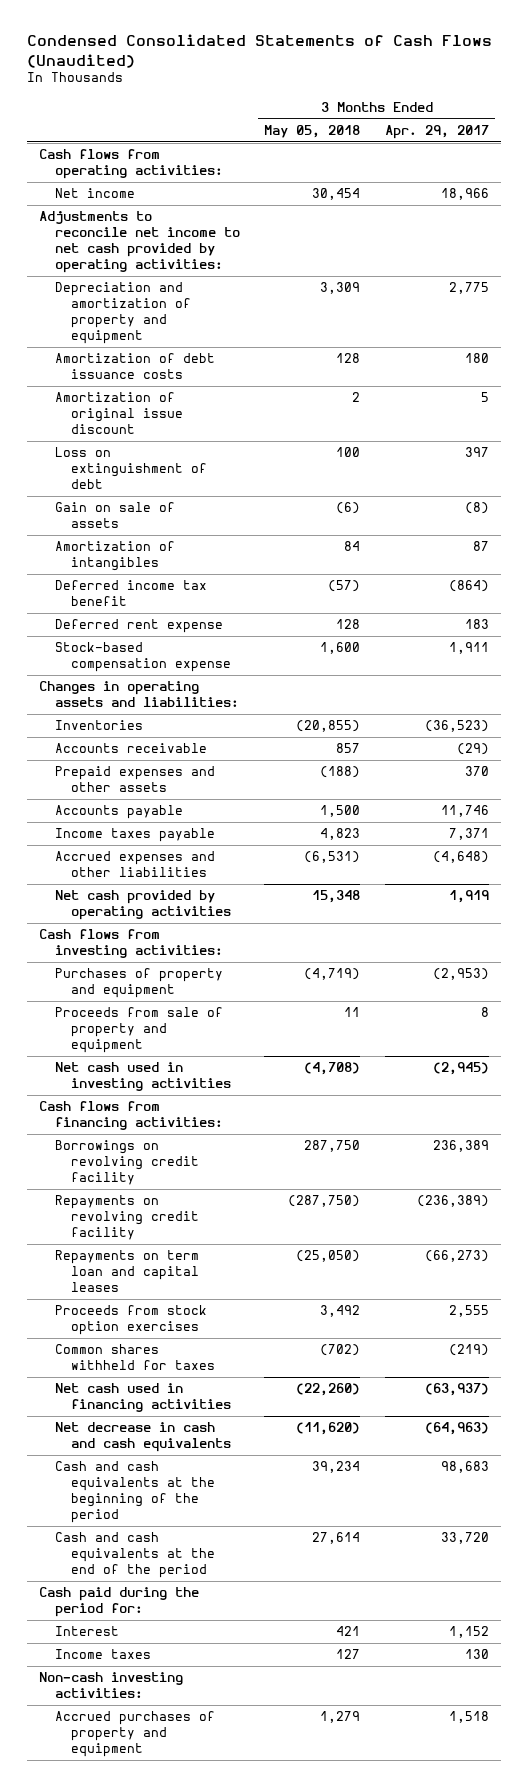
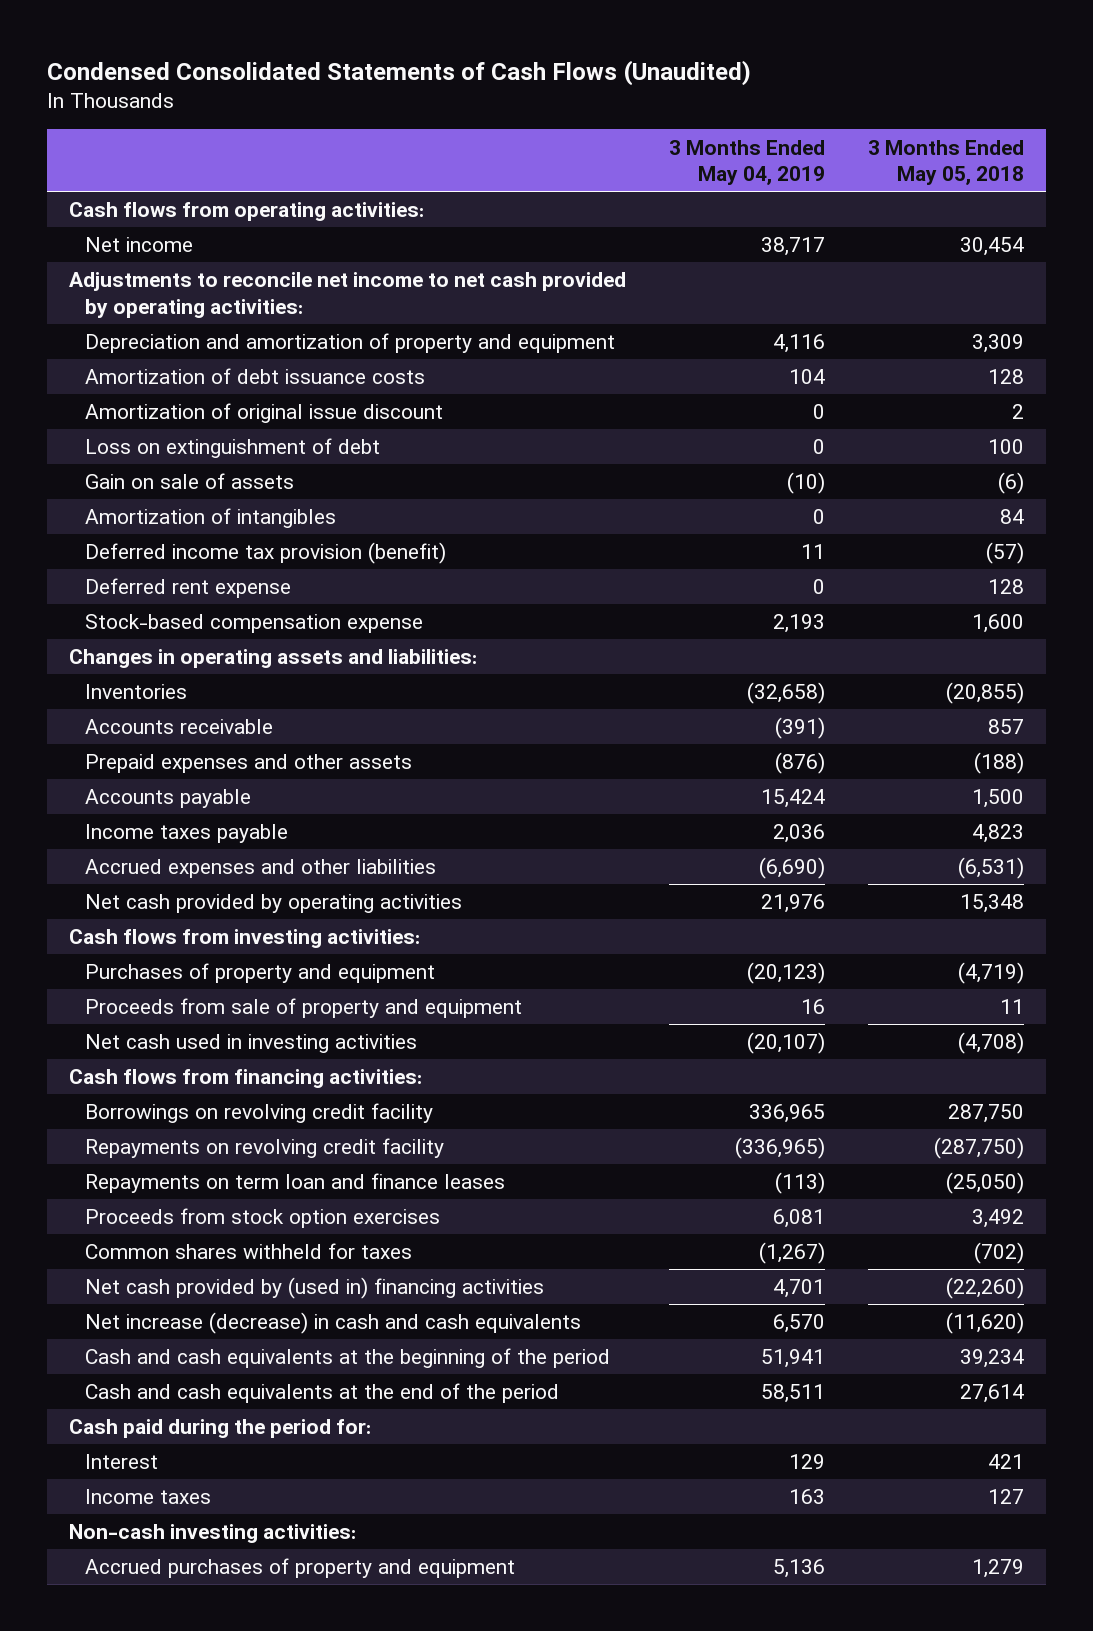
- | 3 Months Ended May 05, 2018 | 3 Months Ended Apr. 29, 2017
+ | 3 Months Ended May 04, 2019 | 3 Months Ended May 05, 2018
- Deferred income tax benefit | (57) | (864)
+ Deferred income tax provision (benefit) | 11 | (57)
- Repayments on term loan and capital leases | (25,050) | (66,273)
+ Repayments on term loan and finance leases | (113) | (25,050)
- Net cash used in financing activities | (22,260) | (63,937)
- Net decrease in cash and cash equivalents | (11,620) | (64,963)
+ Net cash provided by (used in) financing activities | 4,701 | (22,260)
+ Net increase (decrease) in cash and cash equivalents | 6,570 | (11,620)

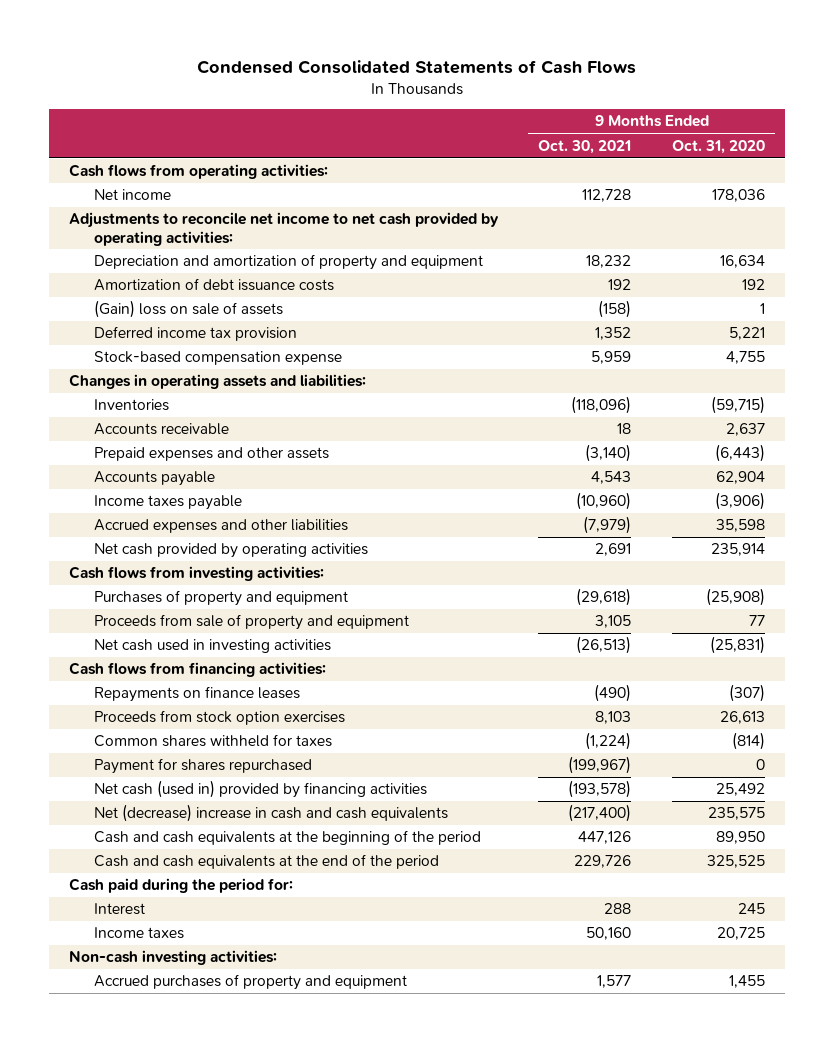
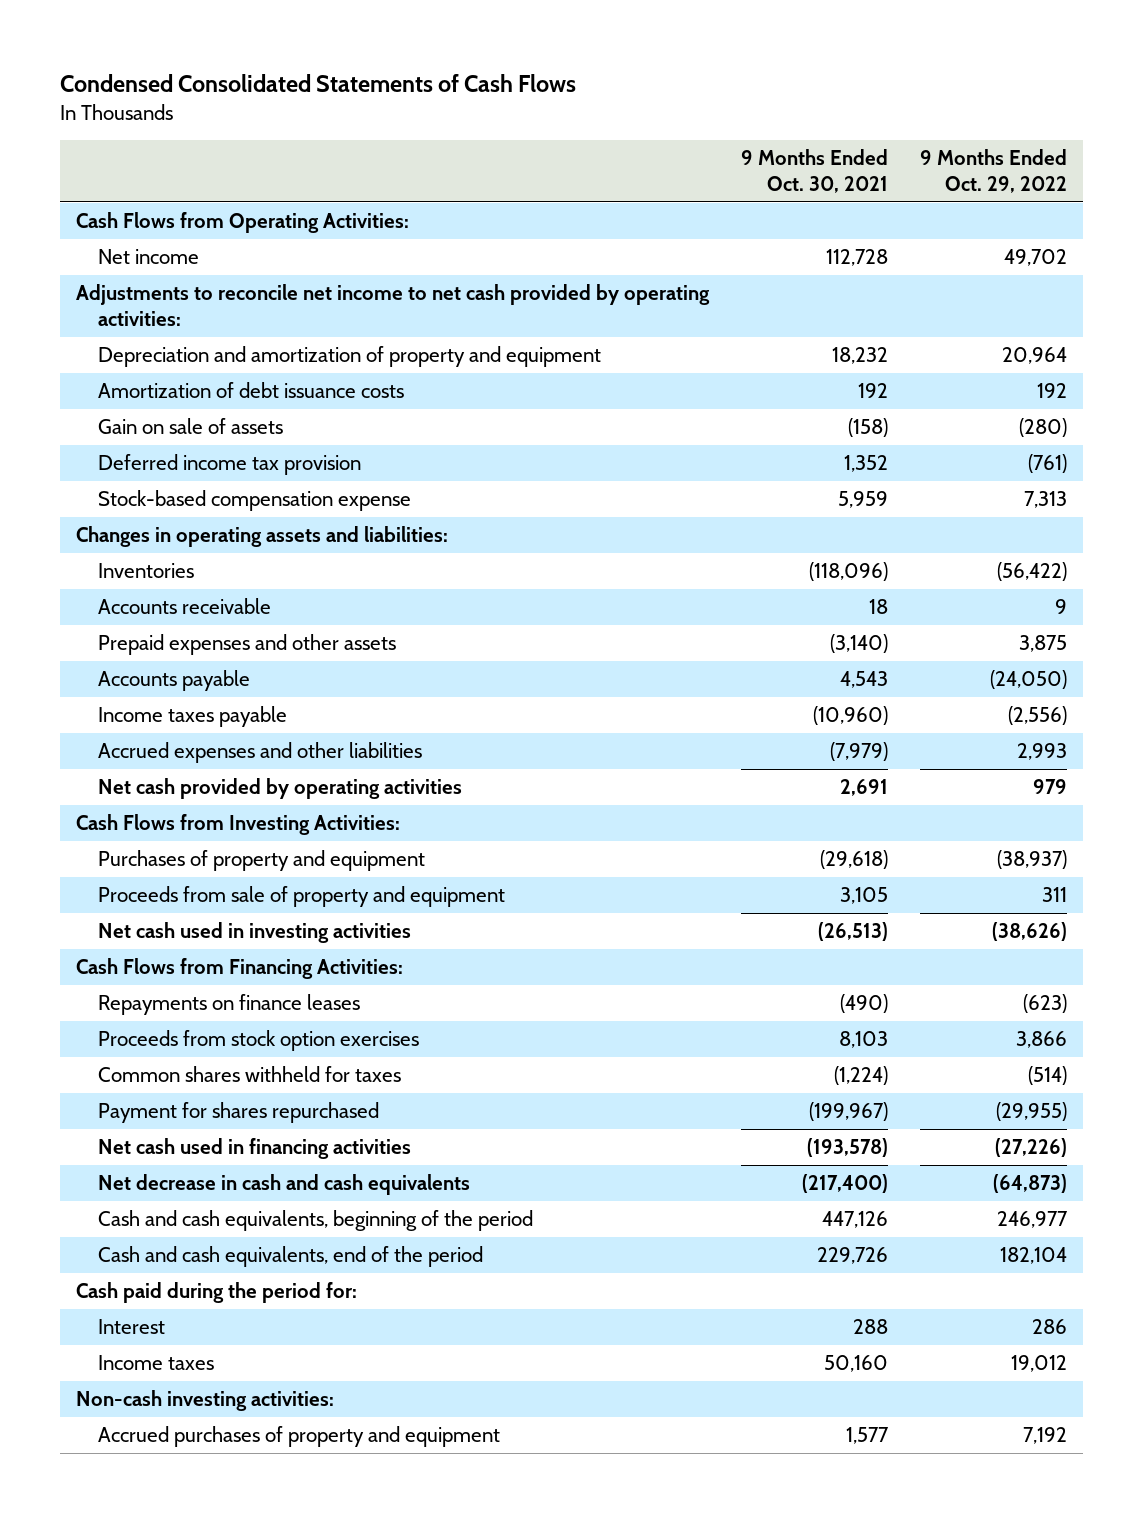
- | 9 Months Ended Oct. 30, 2021 | 9 Months Ended Oct. 31, 2020
+ | 9 Months Ended Oct. 30, 2021 | 9 Months Ended Oct. 29, 2022
- Cash flows from operating activities:
+ Cash Flows from Operating Activities:
- (Gain) loss on sale of assets | (158) | 1
+ Gain on sale of assets | (158) | (280)
- Cash flows from investing activities:
+ Cash Flows from Investing Activities:
- Cash flows from financing activities:
+ Cash Flows from Financing Activities:
- Net cash (used in) provided by financing activities | (193,578) | 25,492
- Net (decrease) increase in cash and cash equivalents | (217,400) | 235,575
- Cash and cash equivalents at the beginning of the period | 447,126 | 89,950
- Cash and cash equivalents at the end of the period | 229,726 | 325,525
+ Net cash used in financing activities | (193,578) | (27,226)
+ Net decrease in cash and cash equivalents | (217,400) | (64,873)
+ Cash and cash equivalents, beginning of the period | 447,126 | 246,977
+ Cash and cash equivalents, end of the period | 229,726 | 182,104

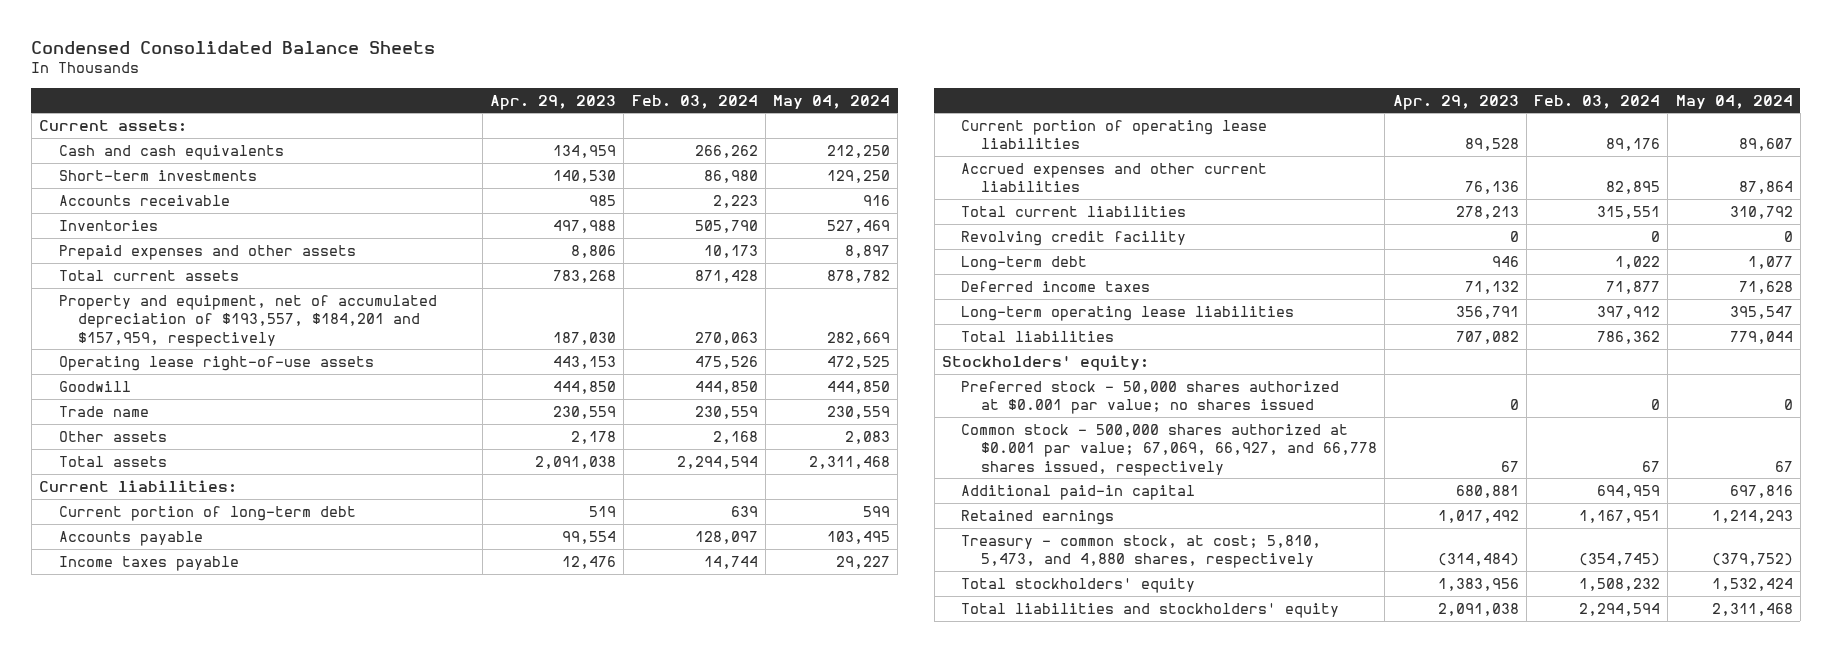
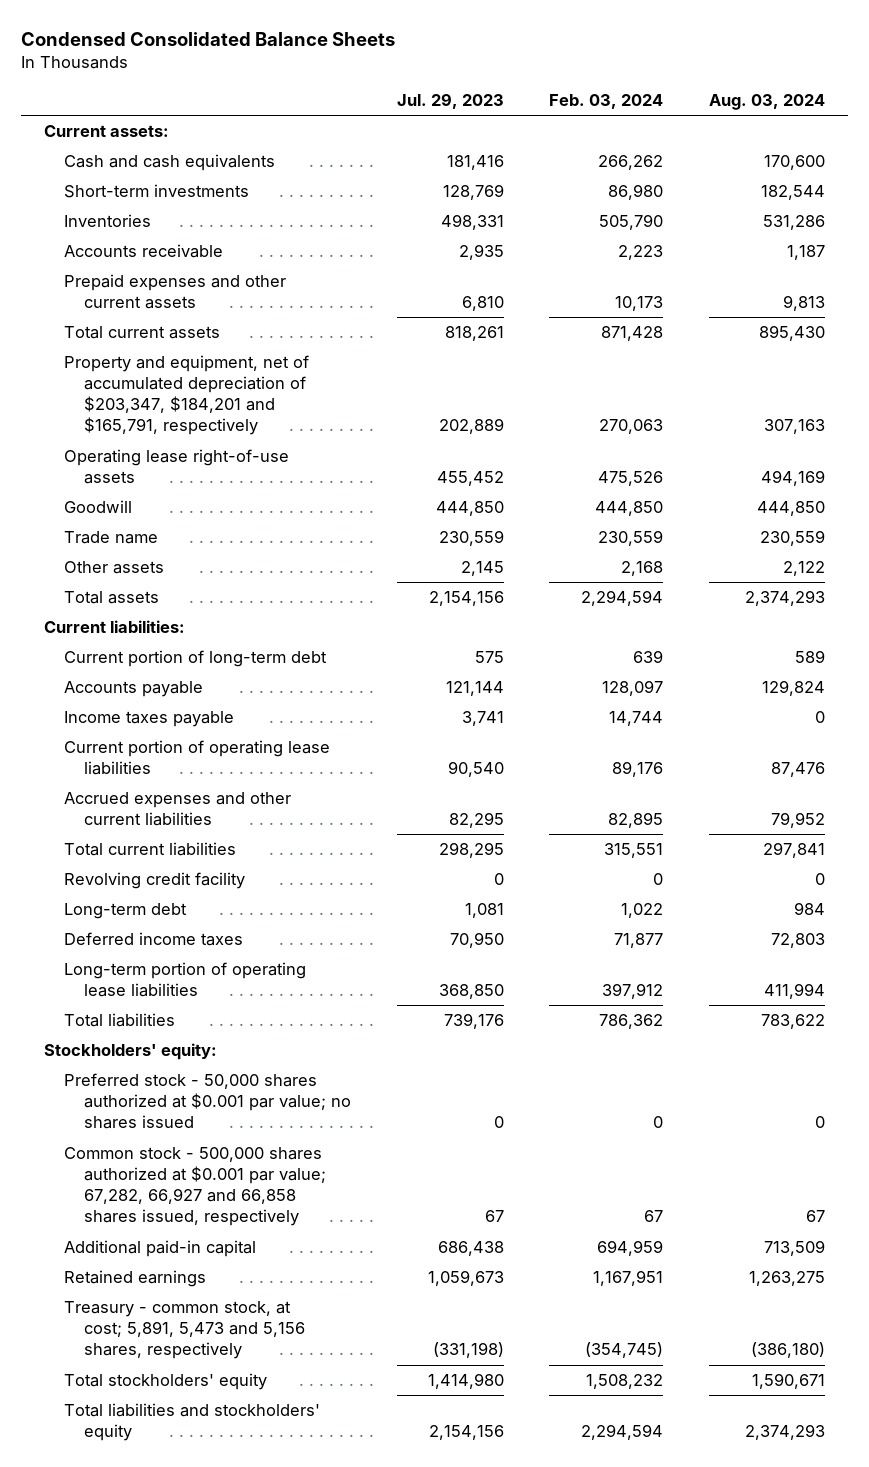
- | Apr. 29, 2023 | Feb. 03, 2024 | May 04, 2024
+ | Jul. 29, 2023 | Feb. 03, 2024 | Aug. 03, 2024
- Prepaid expenses and other assets | 8,806 | 10,173 | 8,897
moved down: Accounts receivable | 2,935 | 2,223 | 1,187
+ Prepaid expenses and other current assets | 6,810 | 10,173 | 9,813
- Property and equipment, net of accumulated depreciation of $193,557, $184,201 and $157,959, respectively | 187,030 | 270,063 | 282,669
+ Property and equipment, net of accumulated depreciation of $203,347, $184,201 and $165,791, respectively | 202,889 | 270,063 | 307,163
- Long-term operating lease liabilities | 356,791 | 397,912 | 395,547
+ Long-term portion of operating lease liabilities | 368,850 | 397,912 | 411,994
- Common stock - 500,000 shares authorized at $0.001 par value; 67,069, 66,927, and 66,778 shares issued, respectively | 67 | 67 | 67
+ Common stock - 500,000 shares authorized at $0.001 par value; 67,282, 66,927 and 66,858 shares issued, respectively | 67 | 67 | 67
- Treasury - common stock, at cost; 5,810, 5,473, and 4,880 shares, respectively | (314,484) | (354,745) | (379,752)
+ Treasury - common stock, at cost; 5,891, 5,473 and 5,156 shares, respectively | (331,198) | (354,745) | (386,180)

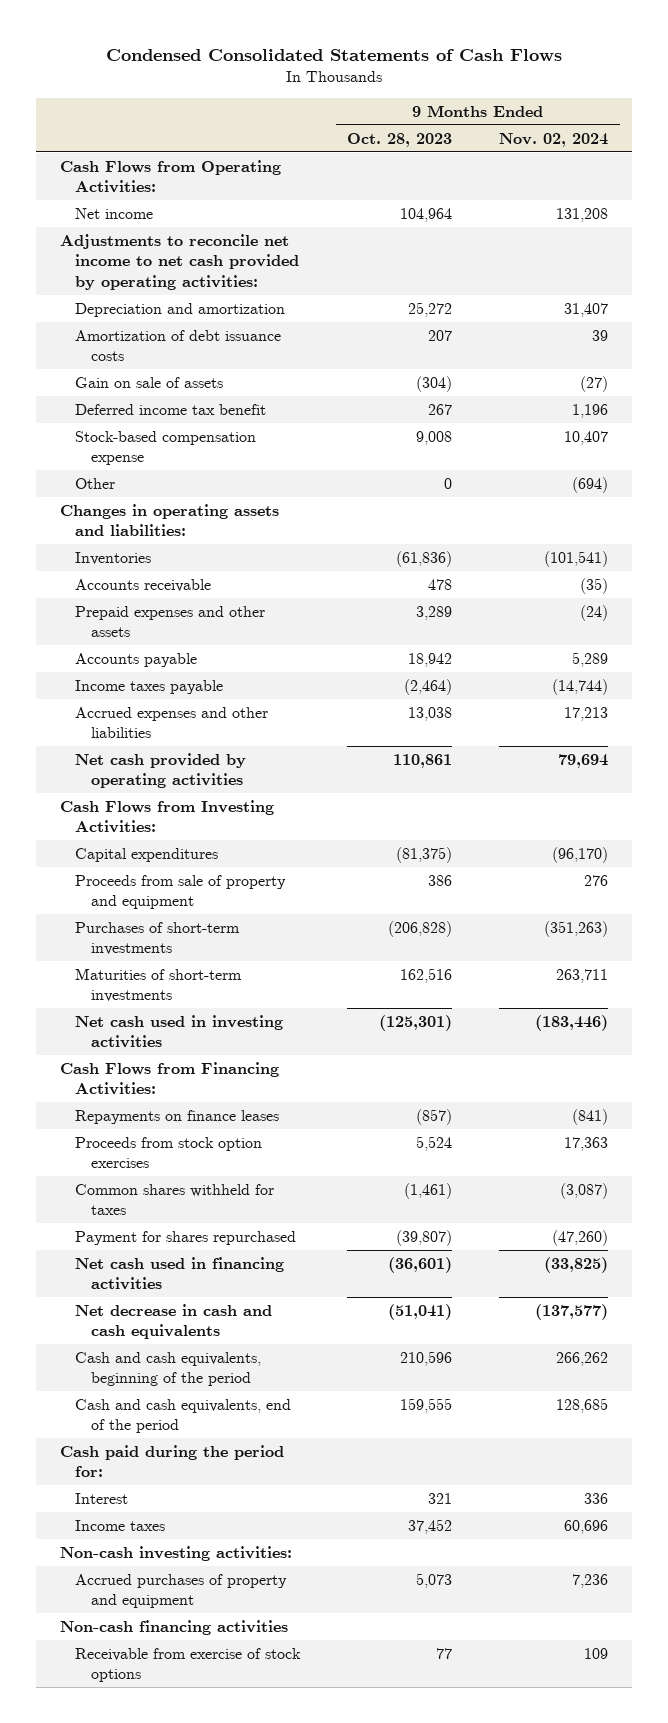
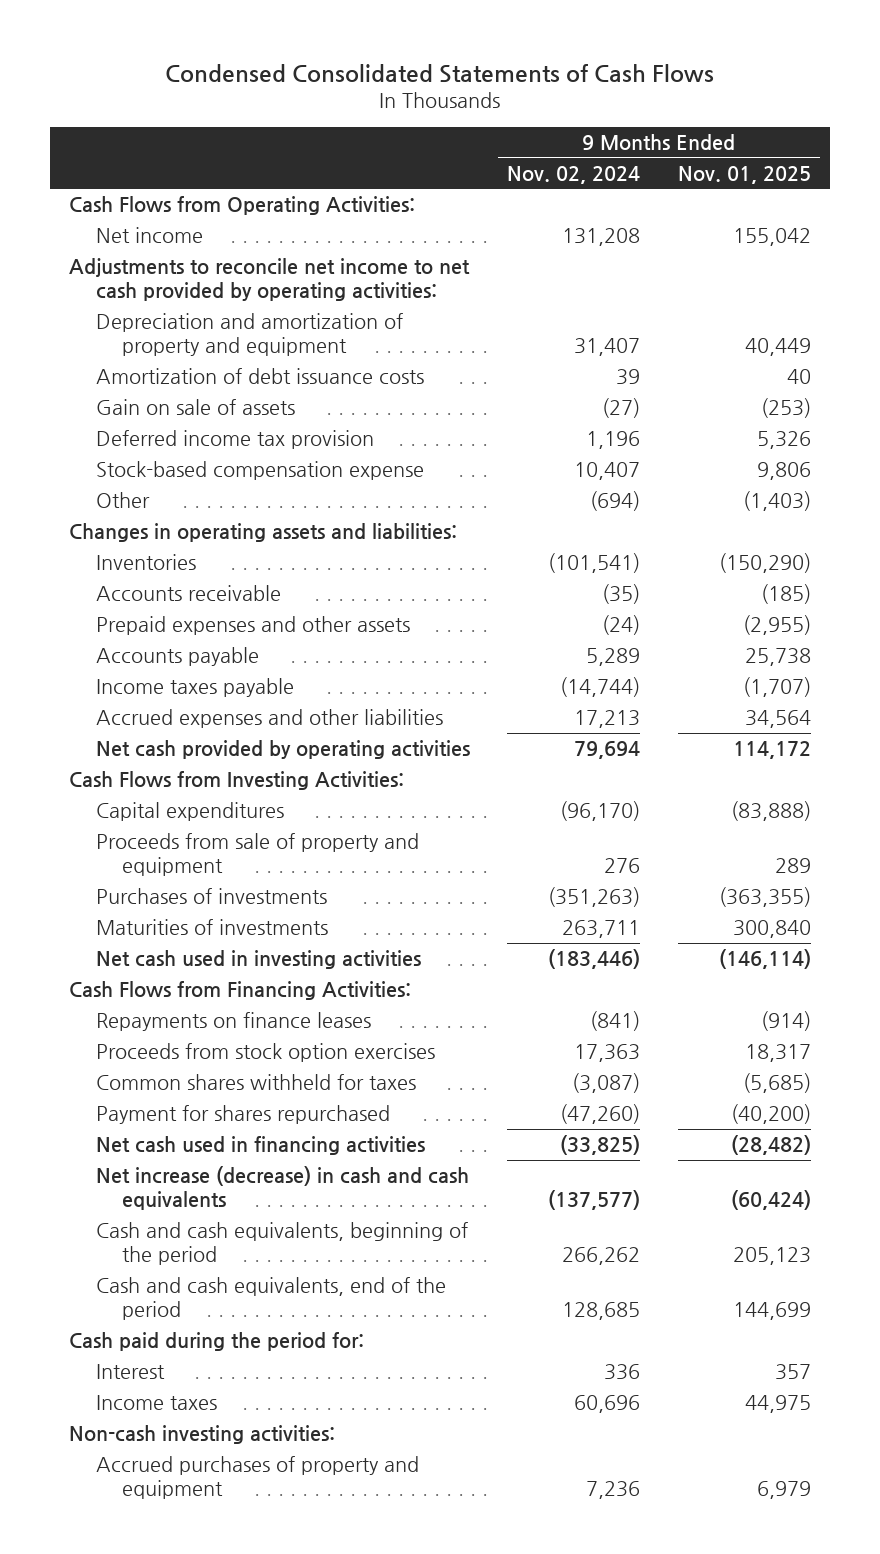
- | 9 Months Ended Oct. 28, 2023 | 9 Months Ended Nov. 02, 2024
+ | 9 Months Ended Nov. 02, 2024 | 9 Months Ended Nov. 01, 2025
- Depreciation and amortization | 25,272 | 31,407
+ Depreciation and amortization of property and equipment | 31,407 | 40,449
- Deferred income tax benefit | 267 | 1,196
+ Deferred income tax provision | 1,196 | 5,326
- Purchases of short-term investments | (206,828) | (351,263)
- Maturities of short-term investments | 162,516 | 263,711
+ Purchases of investments | (351,263) | (363,355)
+ Maturities of investments | 263,711 | 300,840
- Net decrease in cash and cash equivalents | (51,041) | (137,577)
+ Net increase (decrease) in cash and cash equivalents | (137,577) | (60,424)
- Non-cash financing activities
- Receivable from exercise of stock options | 77 | 109

